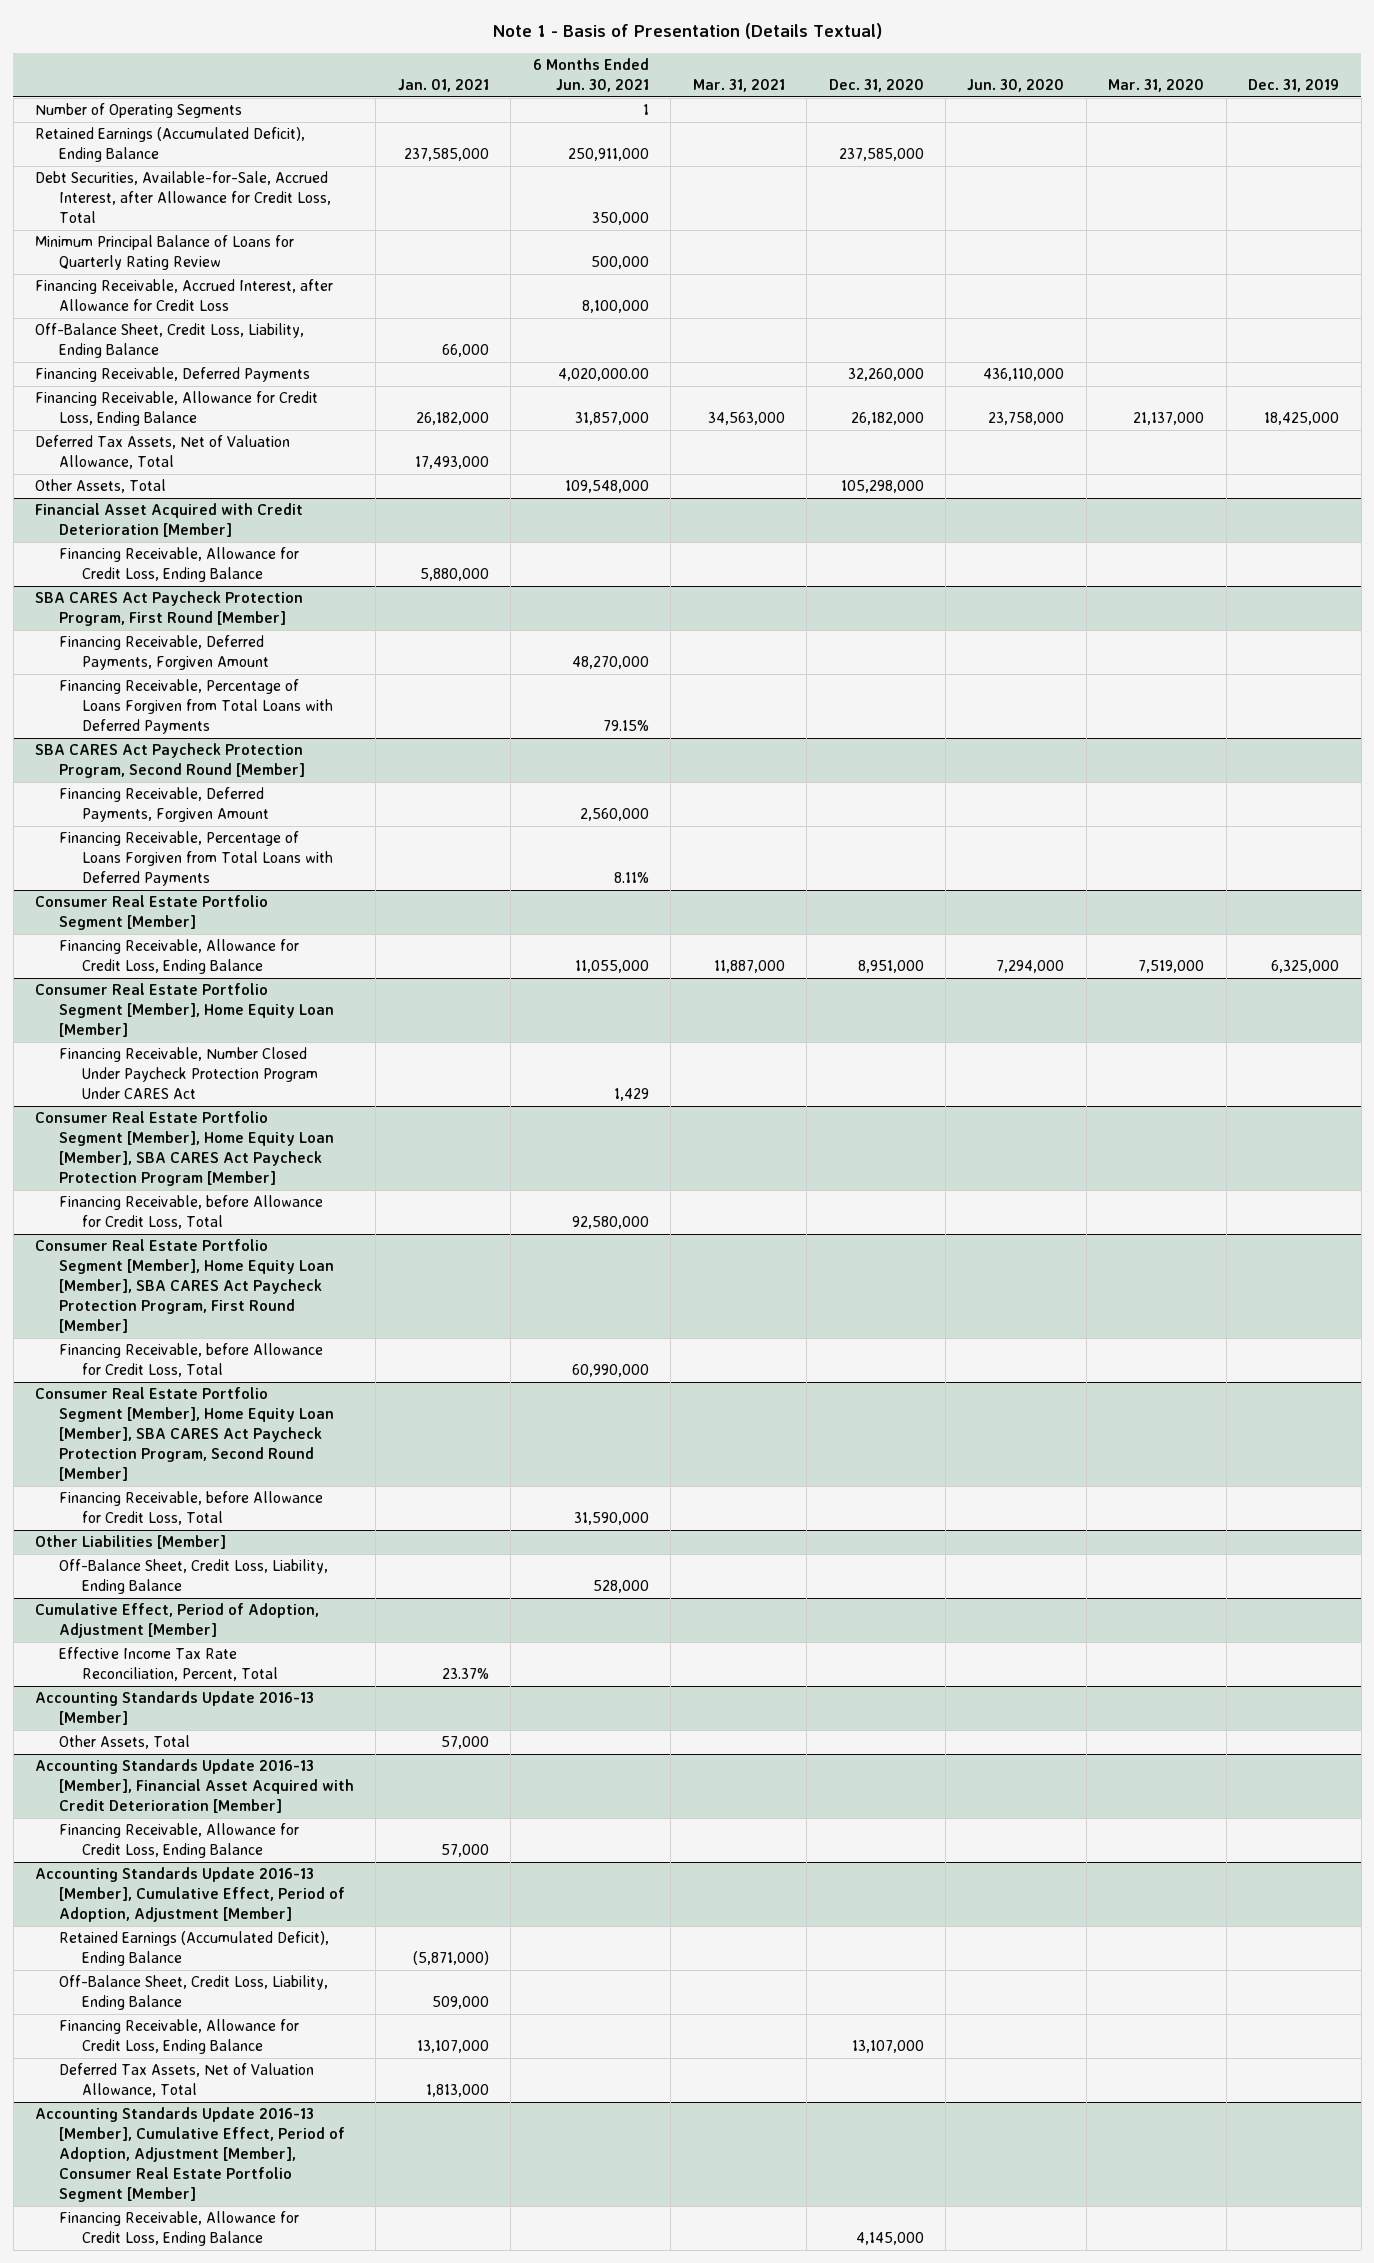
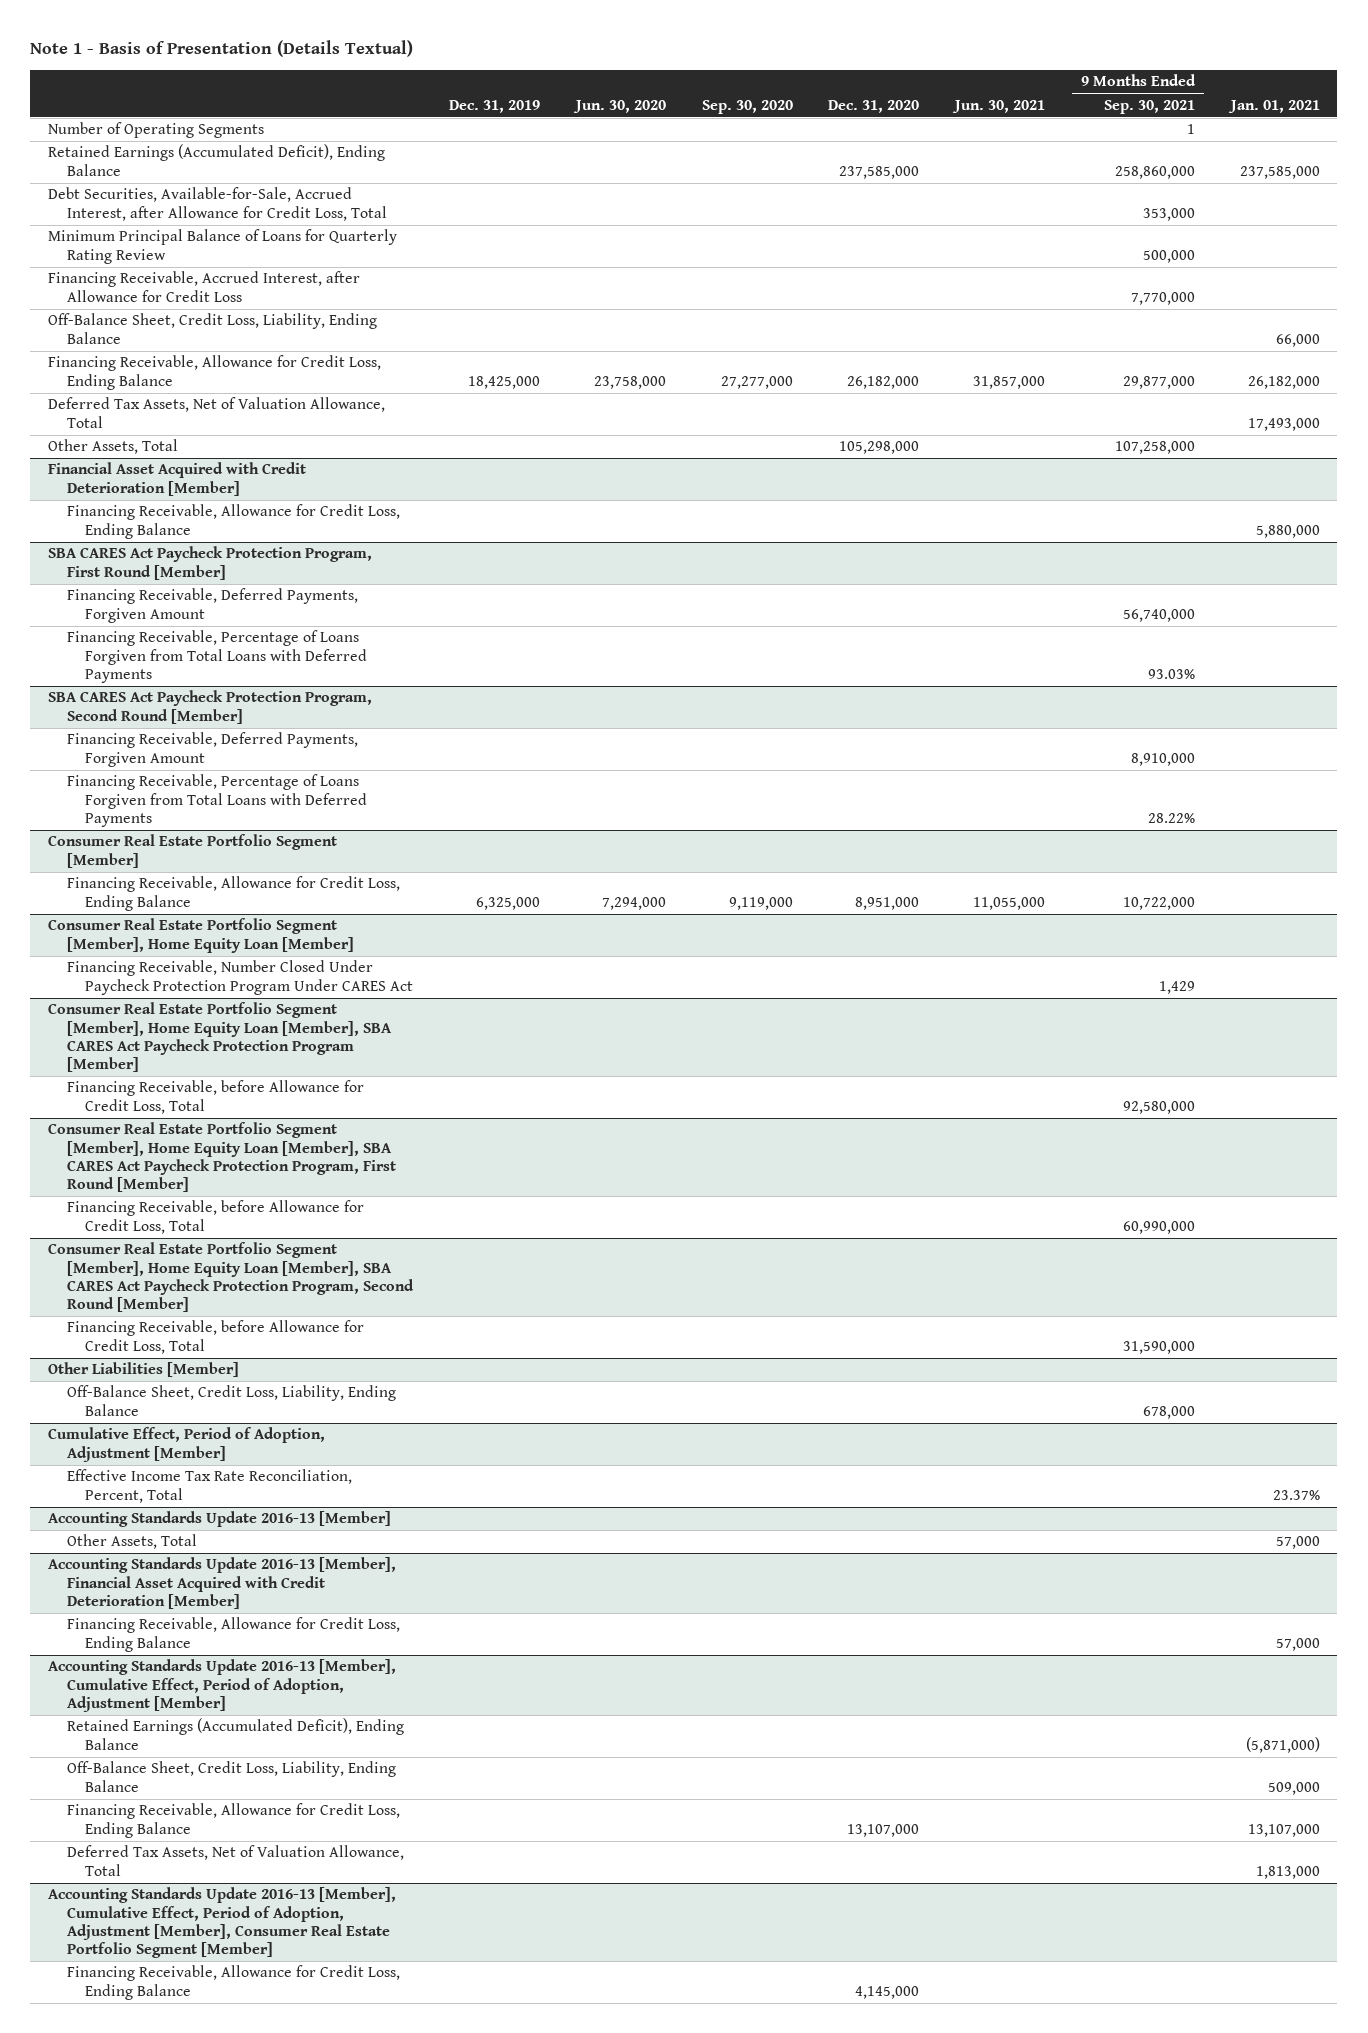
- | Jan. 01, 2021 | 6 Months Ended Jun. 30, 2021 | Mar. 31, 2021 | Dec. 31, 2020 | Jun. 30, 2020 | Mar. 31, 2020 | Dec. 31, 2019
+ | Dec. 31, 2019 | Jun. 30, 2020 | Sep. 30, 2020 | Dec. 31, 2020 | Jun. 30, 2021 | 9 Months Ended Sep. 30, 2021 | Jan. 01, 2021
- Financing Receivable, Deferred Payments | | 4,020,000.00 | | 32,260,000 | 436,110,000 | |

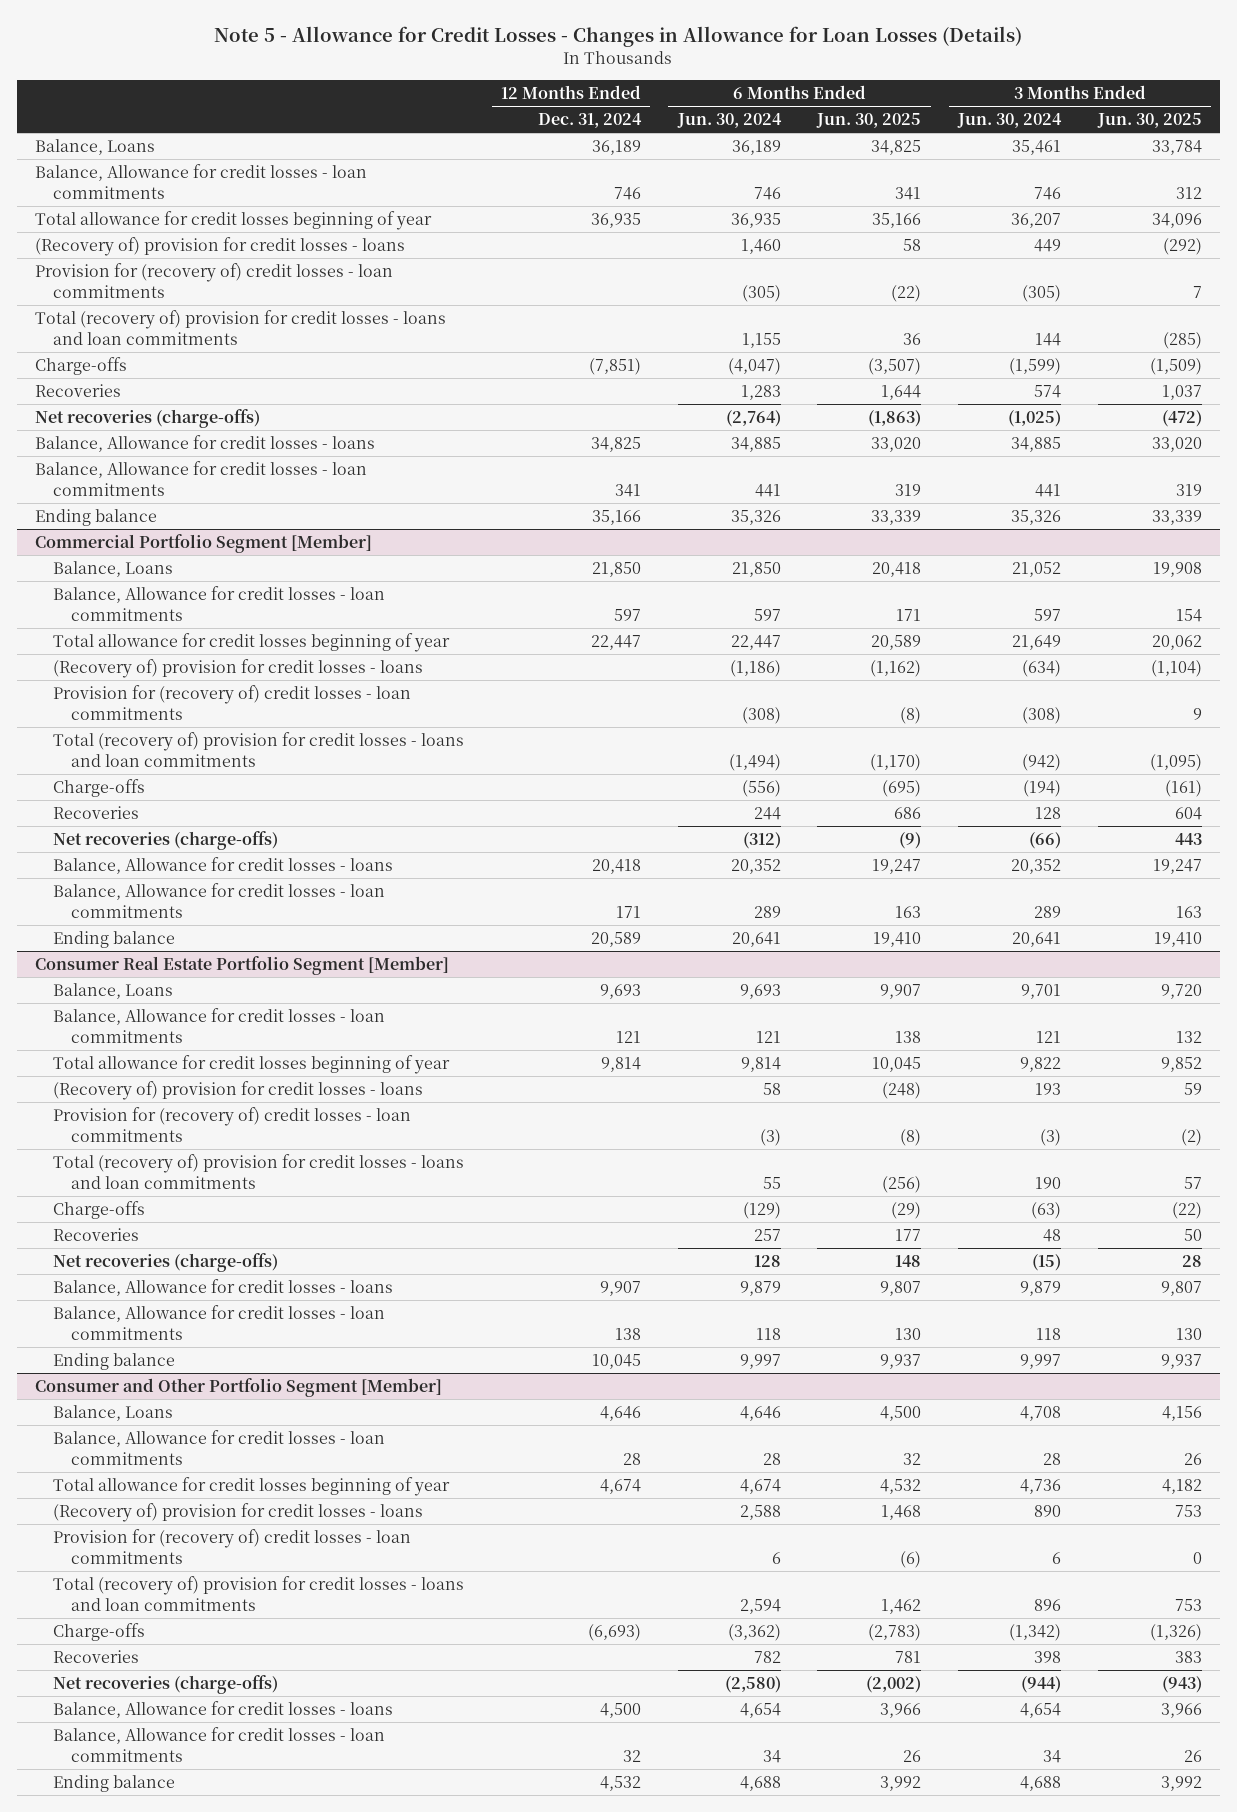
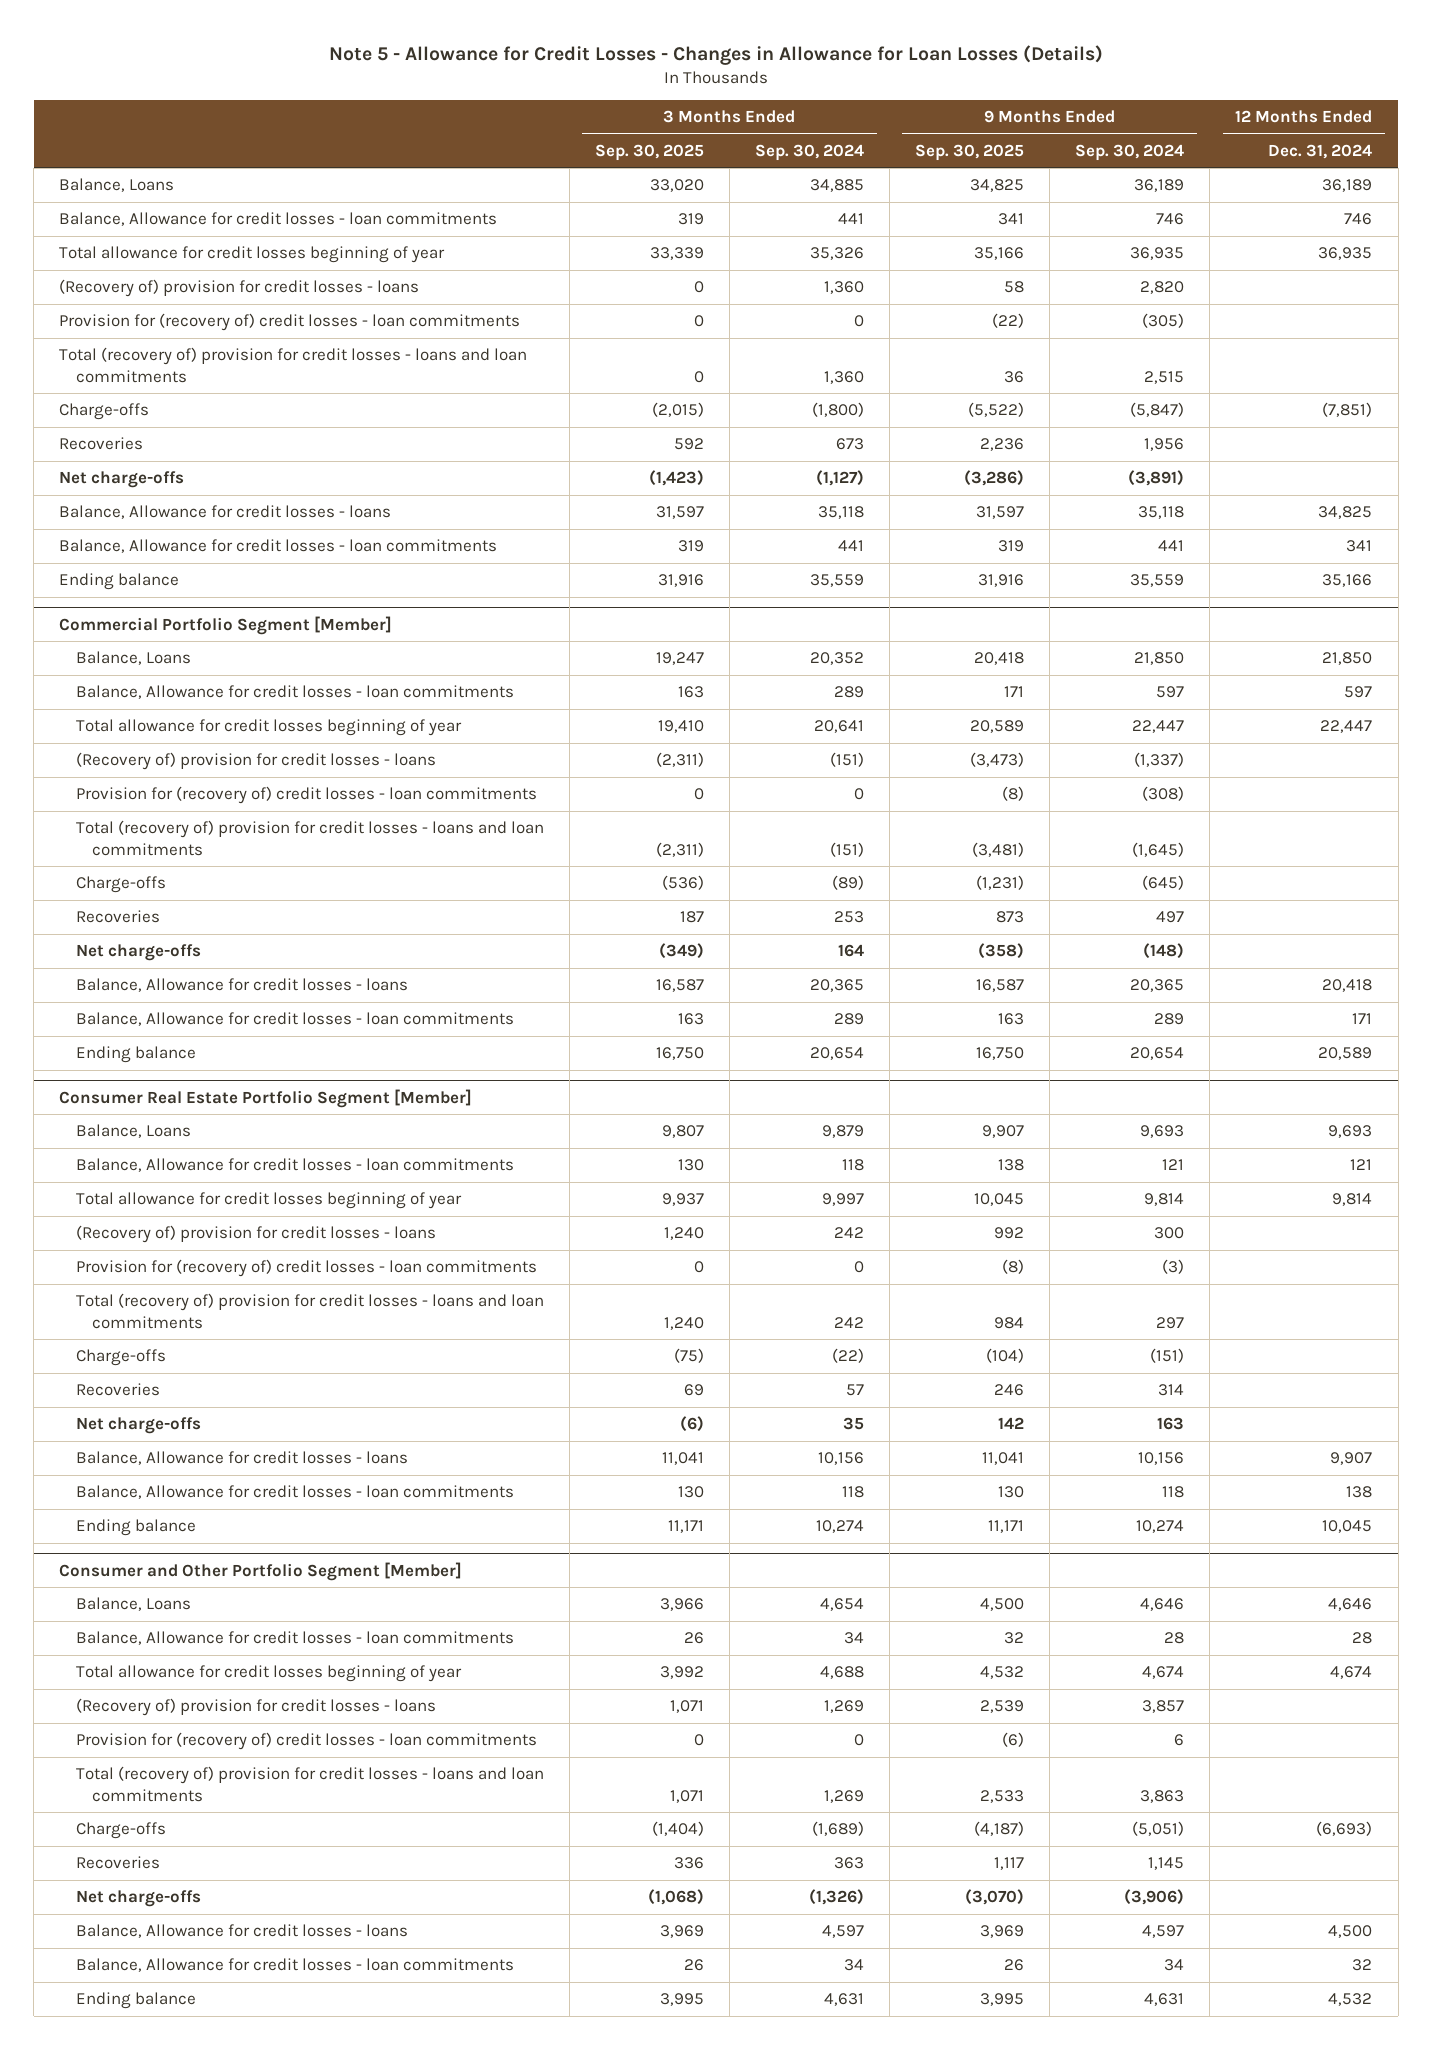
- | 12 Months Ended Dec. 31, 2024 | 6 Months Ended Jun. 30, 2024 | 6 Months Ended Jun. 30, 2025 | 3 Months Ended Jun. 30, 2024 | 3 Months Ended Jun. 30, 2025
+ | 3 Months Ended Sep. 30, 2025 | 3 Months Ended Sep. 30, 2024 | 9 Months Ended Sep. 30, 2025 | 9 Months Ended Sep. 30, 2024 | 12 Months Ended Dec. 31, 2024
- Net recoveries (charge-offs) | | (2,764) | (1,863) | (1,025) | (472)
+ Net charge-offs | (1,423) | (1,127) | (3,286) | (3,891) |
@ Commercial Portfolio Segment [Member]
- Net recoveries (charge-offs) | | (312) | (9) | (66) | 443
+ Net charge-offs | (349) | 164 | (358) | (148) |
@ Consumer Real Estate Portfolio Segment [Member]
- Net recoveries (charge-offs) | | 128 | 148 | (15) | 28
+ Net charge-offs | (6) | 35 | 142 | 163 |
@ Consumer and Other Portfolio Segment [Member]
- Net recoveries (charge-offs) | | (2,580) | (2,002) | (944) | (943)
+ Net charge-offs | (1,068) | (1,326) | (3,070) | (3,906) |

